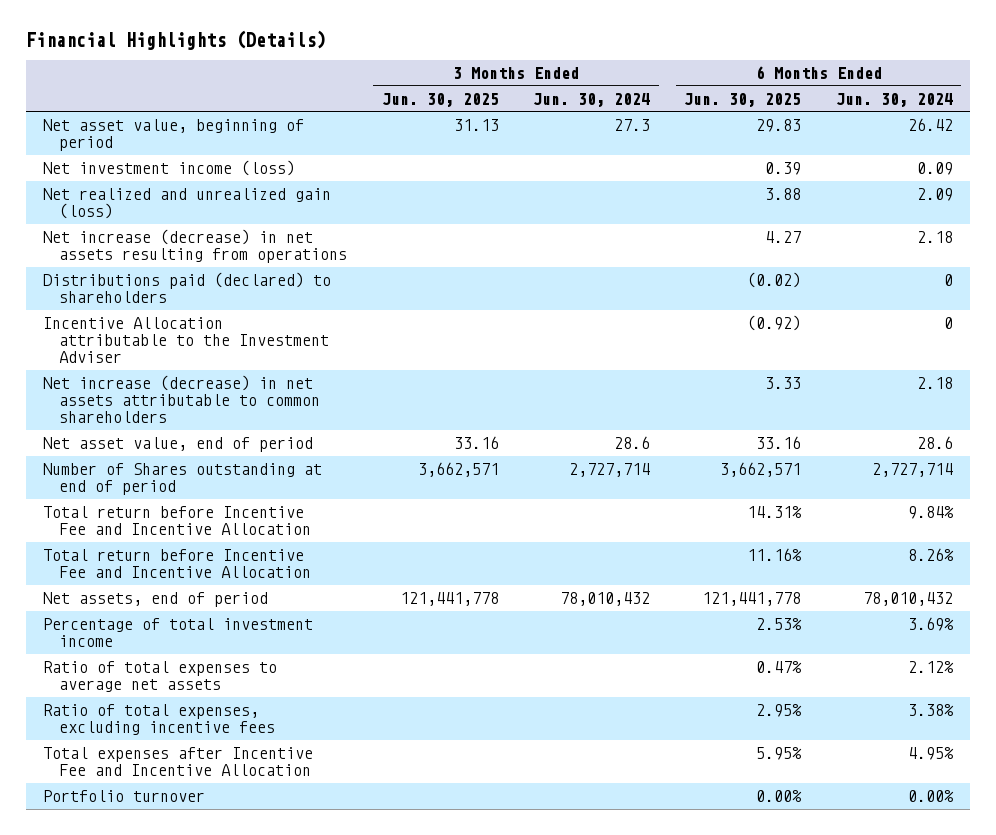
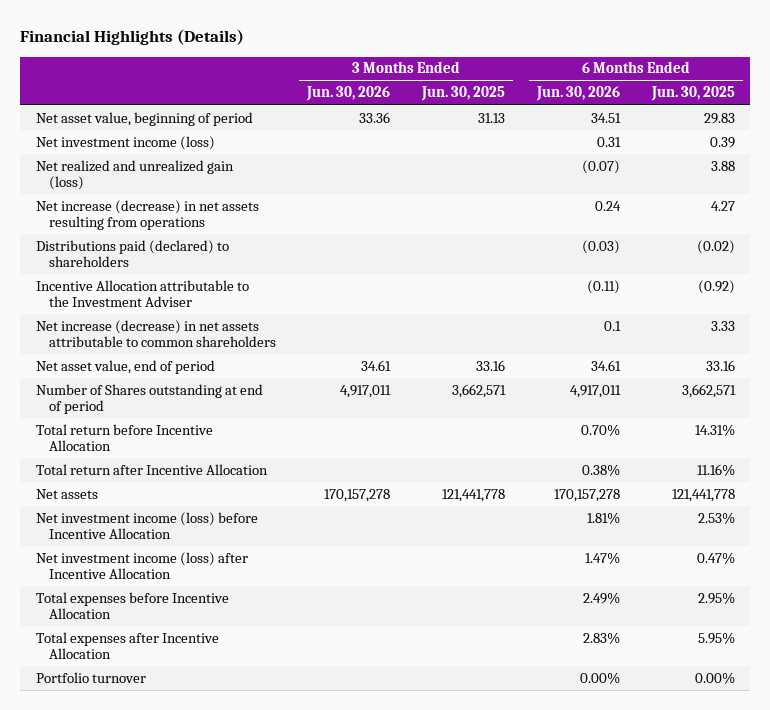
- | 3 Months Ended Jun. 30, 2025 | 3 Months Ended Jun. 30, 2024 | 6 Months Ended Jun. 30, 2025 | 6 Months Ended Jun. 30, 2024
+ | 3 Months Ended Jun. 30, 2026 | 3 Months Ended Jun. 30, 2025 | 6 Months Ended Jun. 30, 2026 | 6 Months Ended Jun. 30, 2025
- Total return before Incentive Fee and Incentive Allocation | | | 14.31% | 9.84%
- Total return before Incentive Fee and Incentive Allocation | | | 11.16% | 8.26%
- Net assets, end of period | 121,441,778 | 78,010,432 | 121,441,778 | 78,010,432
- Percentage of total investment income | | | 2.53% | 3.69%
- Ratio of total expenses to average net assets | | | 0.47% | 2.12%
- Ratio of total expenses, excluding incentive fees | | | 2.95% | 3.38%
- Total expenses after Incentive Fee and Incentive Allocation | | | 5.95% | 4.95%
+ Total return before Incentive Allocation | | | 0.70% | 14.31%
+ Total return after Incentive Allocation | | | 0.38% | 11.16%
+ Net assets | 170,157,278 | 121,441,778 | 170,157,278 | 121,441,778
+ Net investment income (loss) before Incentive Allocation | | | 1.81% | 2.53%
+ Net investment income (loss) after Incentive Allocation | | | 1.47% | 0.47%
+ Total expenses before Incentive Allocation | | | 2.49% | 2.95%
+ Total expenses after Incentive Allocation | | | 2.83% | 5.95%

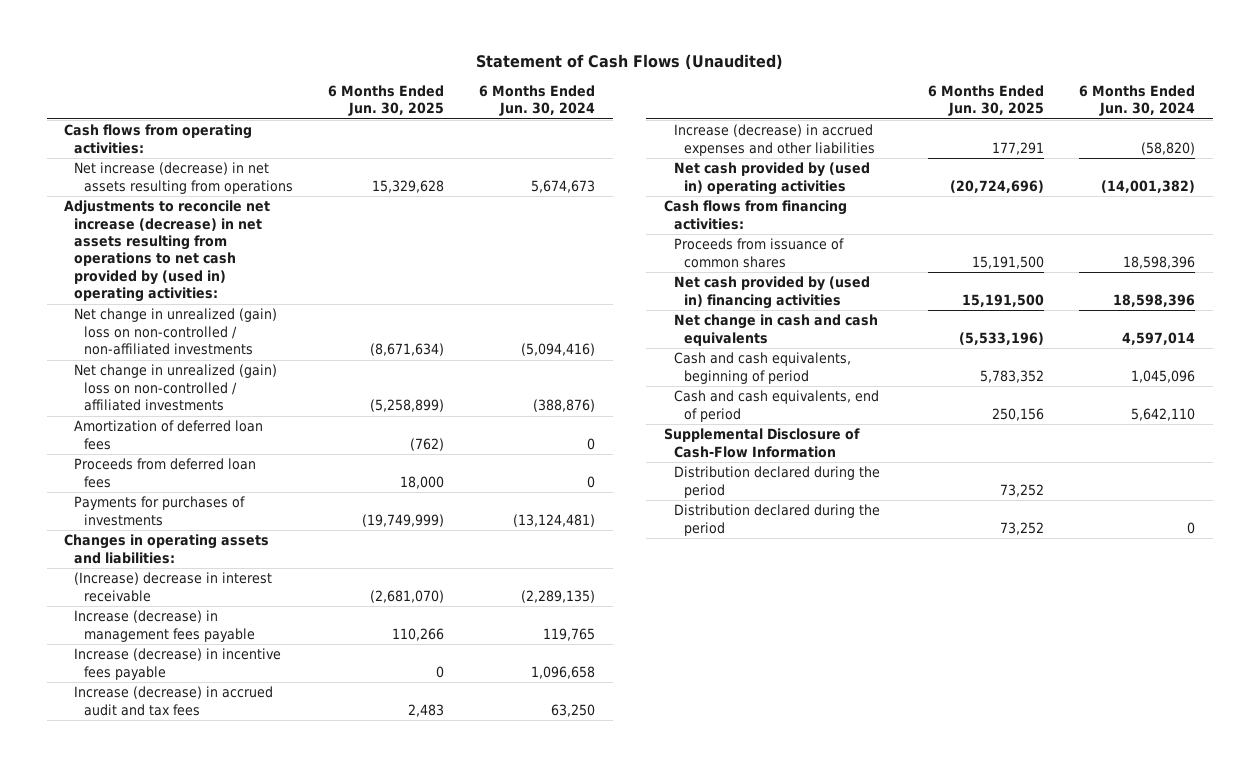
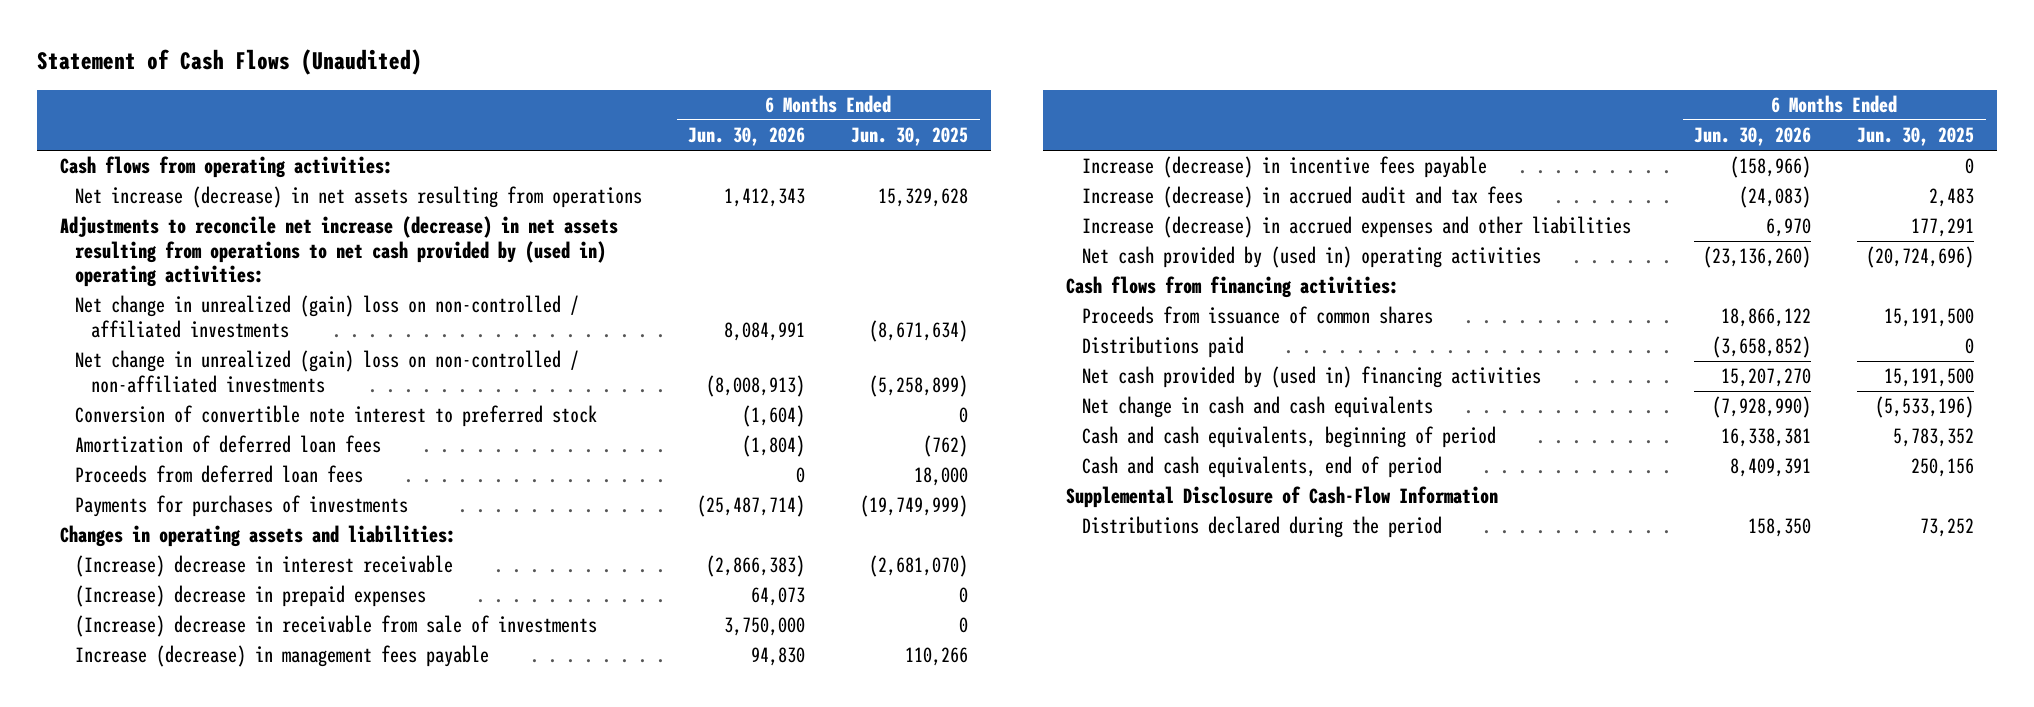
- | 6 Months Ended Jun. 30, 2025 | 6 Months Ended Jun. 30, 2024
+ | 6 Months Ended Jun. 30, 2026 | 6 Months Ended Jun. 30, 2025
- Net change in unrealized (gain) loss on non-controlled / non-affiliated investments | (8,671,634) | (5,094,416)
- Net change in unrealized (gain) loss on non-controlled / affiliated investments | (5,258,899) | (388,876)
+ Net change in unrealized (gain) loss on non-controlled / affiliated investments | 8,084,991 | (8,671,634)
+ Net change in unrealized (gain) loss on non-controlled / non-affiliated investments | (8,008,913) | (5,258,899)
+ Conversion of convertible note interest to preferred stock | (1,604) | 0
+ (Increase) decrease in prepaid expenses | 64,073 | 0
+ (Increase) decrease in receivable from sale of investments | 3,750,000 | 0
+ Distributions paid | (3,658,852) | 0
- Distribution declared during the period | 73,252 |
- Distribution declared during the period | 73,252 | 0
+ Distributions declared during the period | 158,350 | 73,252

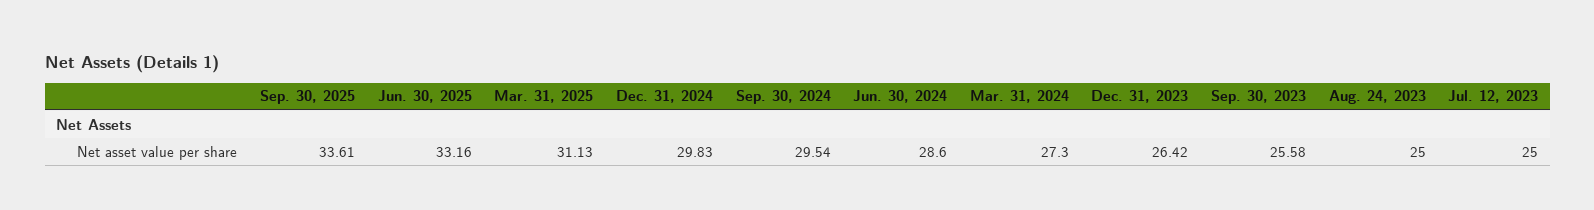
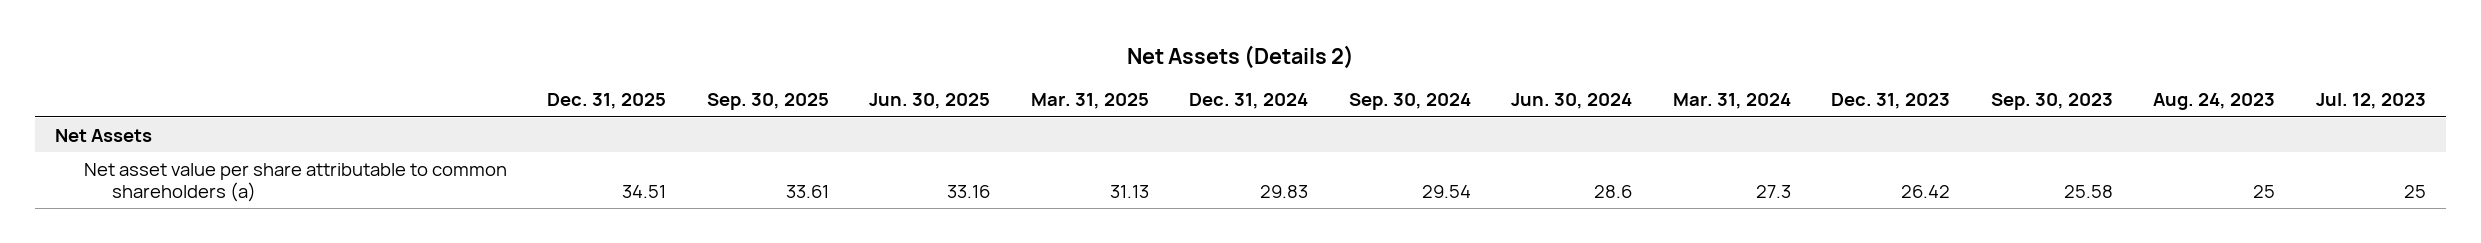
- Net Assets (Details 1)
+ Net Assets (Details 2)
- | Sep. 30, 2025 | Jun. 30, 2025 | Mar. 31, 2025 | Dec. 31, 2024 | Sep. 30, 2024 | Jun. 30, 2024 | Mar. 31, 2024 | Dec. 31, 2023 | Sep. 30, 2023 | Aug. 24, 2023 | Jul. 12, 2023
+ | Dec. 31, 2025 | Sep. 30, 2025 | Jun. 30, 2025 | Mar. 31, 2025 | Dec. 31, 2024 | Sep. 30, 2024 | Jun. 30, 2024 | Mar. 31, 2024 | Dec. 31, 2023 | Sep. 30, 2023 | Aug. 24, 2023 | Jul. 12, 2023
- Net asset value per share | 33.61 | 33.16 | 31.13 | 29.83 | 29.54 | 28.6 | 27.3 | 26.42 | 25.58 | 25 | 25
+ Net asset value per share attributable to common shareholders (a) | 34.51 | 33.61 | 33.16 | 31.13 | 29.83 | 29.54 | 28.6 | 27.3 | 26.42 | 25.58 | 25 | 25

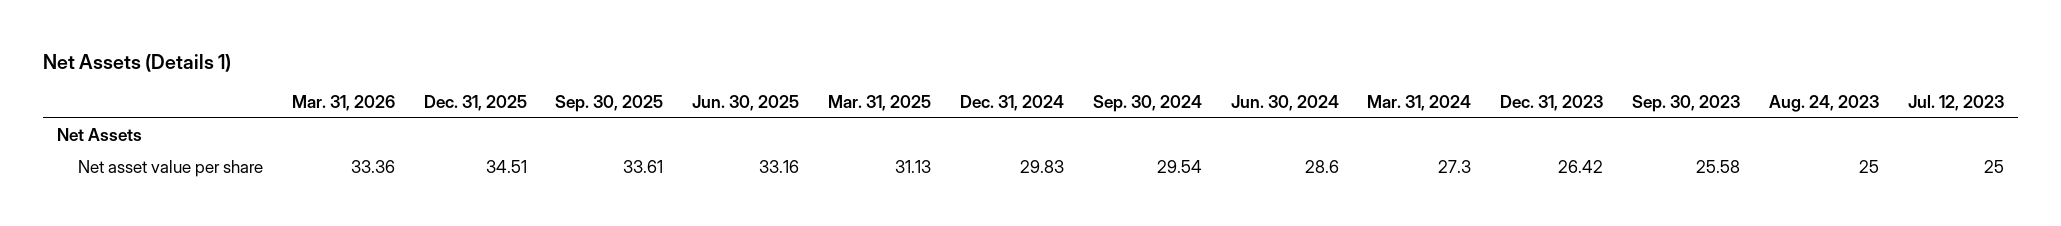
- Net Assets (Details 2)
+ Net Assets (Details 1)
- | Dec. 31, 2025 | Sep. 30, 2025 | Jun. 30, 2025 | Mar. 31, 2025 | Dec. 31, 2024 | Sep. 30, 2024 | Jun. 30, 2024 | Mar. 31, 2024 | Dec. 31, 2023 | Sep. 30, 2023 | Aug. 24, 2023 | Jul. 12, 2023
+ | Mar. 31, 2026 | Dec. 31, 2025 | Sep. 30, 2025 | Jun. 30, 2025 | Mar. 31, 2025 | Dec. 31, 2024 | Sep. 30, 2024 | Jun. 30, 2024 | Mar. 31, 2024 | Dec. 31, 2023 | Sep. 30, 2023 | Aug. 24, 2023 | Jul. 12, 2023
- Net asset value per share attributable to common shareholders (a) | 34.51 | 33.61 | 33.16 | 31.13 | 29.83 | 29.54 | 28.6 | 27.3 | 26.42 | 25.58 | 25 | 25
+ Net asset value per share | 33.36 | 34.51 | 33.61 | 33.16 | 31.13 | 29.83 | 29.54 | 28.6 | 27.3 | 26.42 | 25.58 | 25 | 25

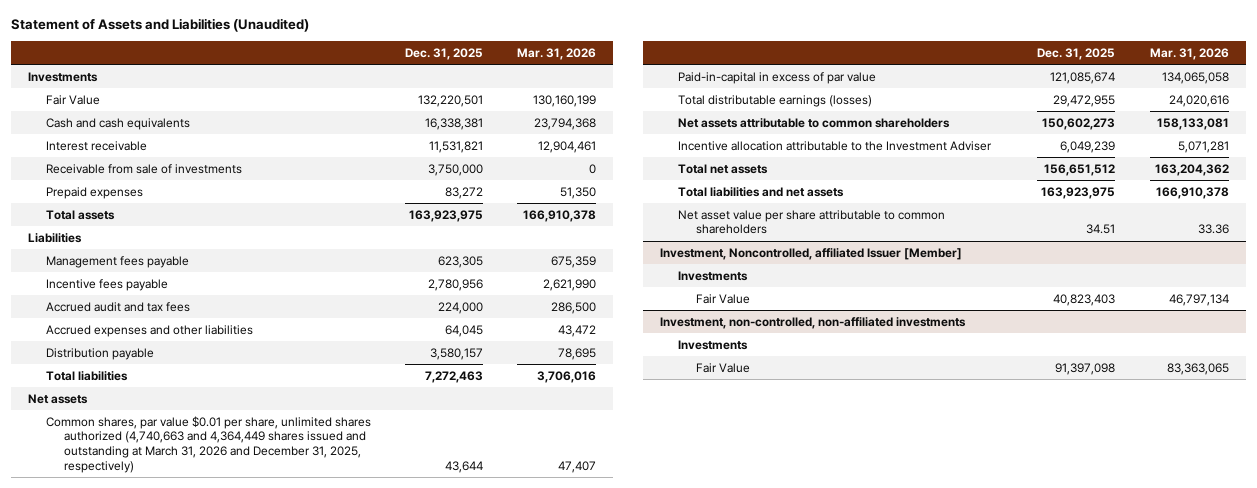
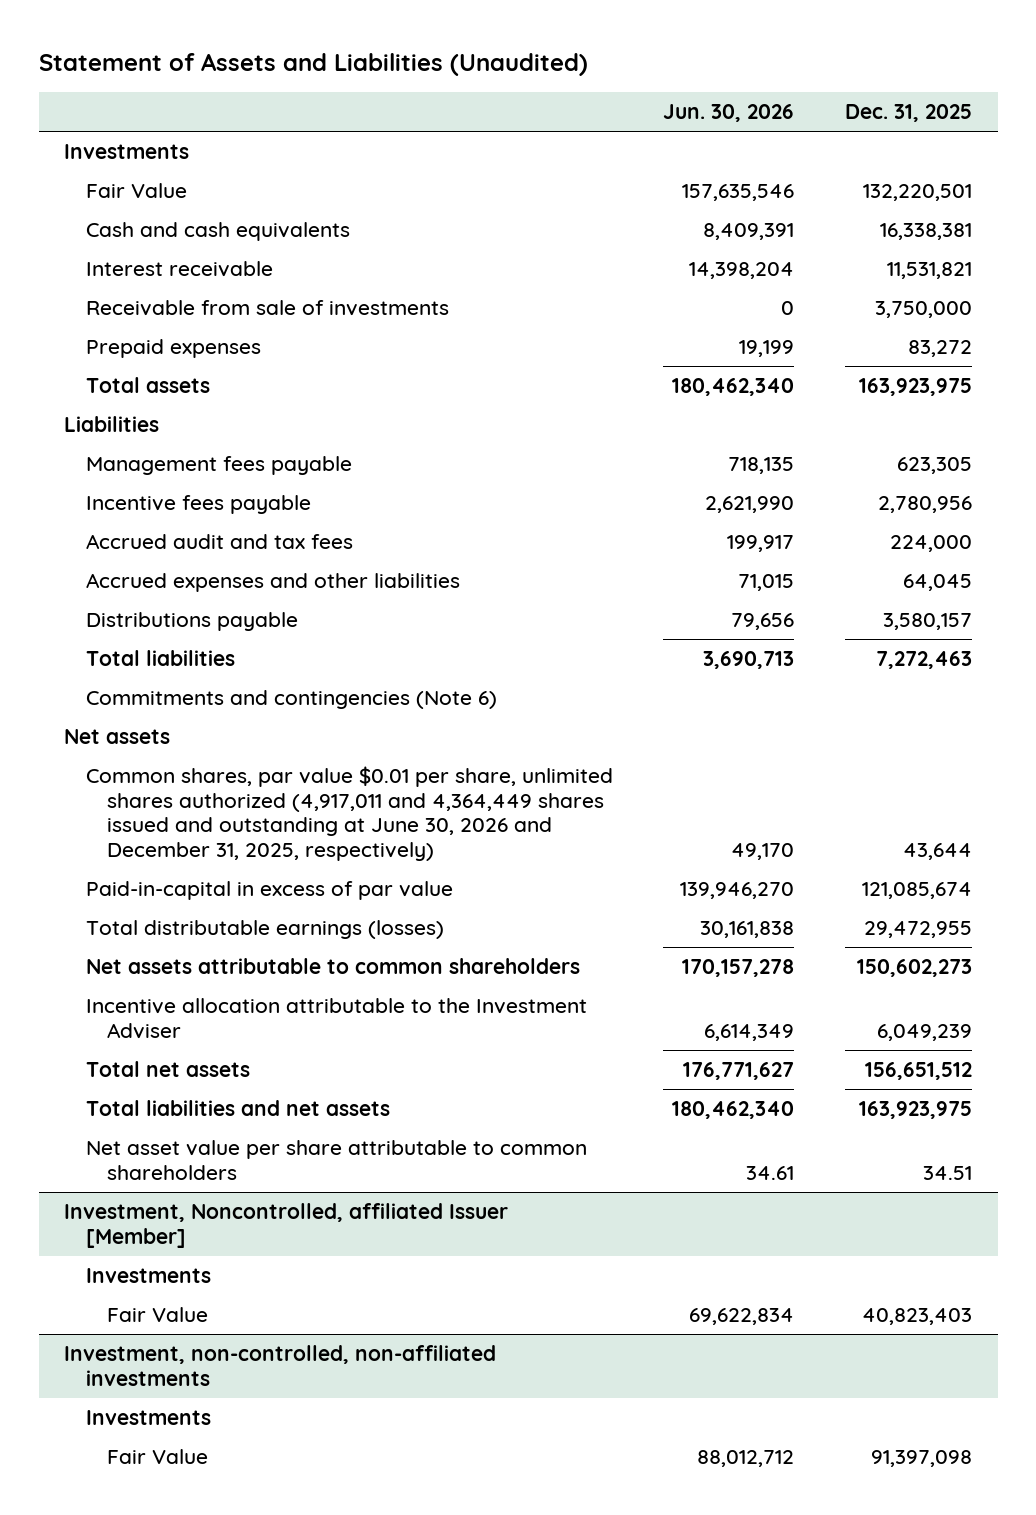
- | Dec. 31, 2025 | Mar. 31, 2026
+ | Jun. 30, 2026 | Dec. 31, 2025
- Distribution payable | 3,580,157 | 78,695
+ Distributions payable | 79,656 | 3,580,157
+ Commitments and contingencies (Note 6)
- Common shares, par value $0.01 per share, unlimited shares authorized (4,740,663 and 4,364,449 shares issued and outstanding at March 31, 2026 and December 31, 2025, respectively) | 43,644 | 47,407
+ Common shares, par value $0.01 per share, unlimited shares authorized (4,917,011 and 4,364,449 shares issued and outstanding at June 30, 2026 and December 31, 2025, respectively) | 49,170 | 43,644

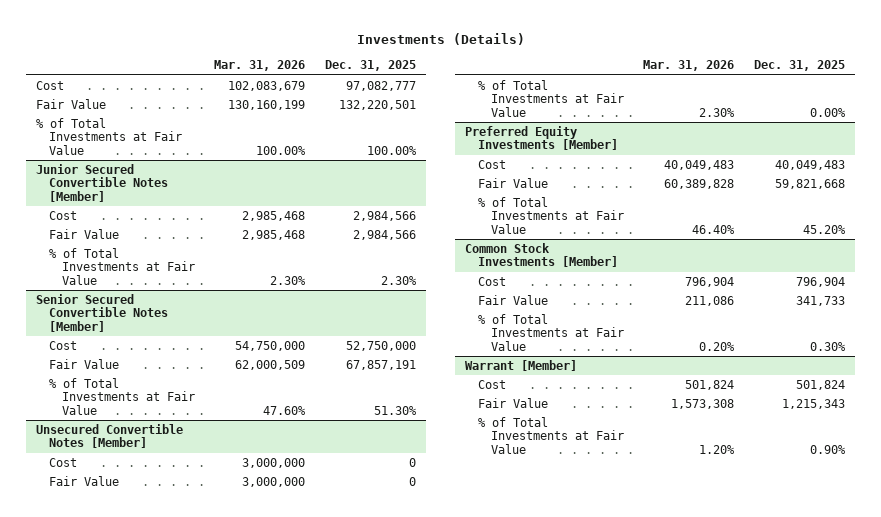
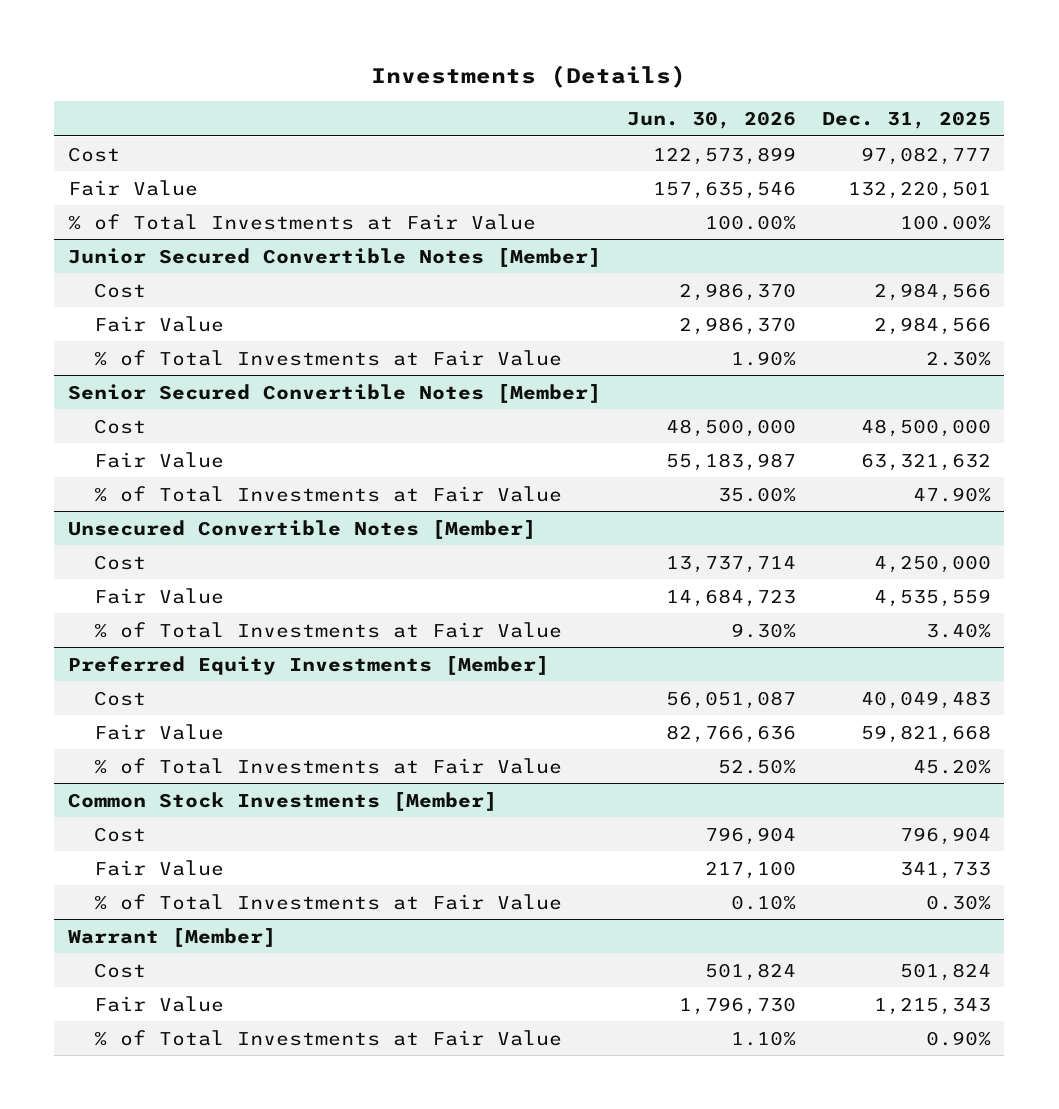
- | Mar. 31, 2026 | Dec. 31, 2025
+ | Jun. 30, 2026 | Dec. 31, 2025
@ Senior Secured Convertible Notes [Member]
- Cost | 54,750,000 | 52,750,000
- Fair Value | 62,000,509 | 67,857,191
- % of Total Investments at Fair Value | 47.60% | 51.30%
+ Cost | 48,500,000 | 48,500,000
+ Fair Value | 55,183,987 | 63,321,632
+ % of Total Investments at Fair Value | 35.00% | 47.90%
@ Unsecured Convertible Notes [Member]
- Cost | 3,000,000 | 0
- Fair Value | 3,000,000 | 0
- % of Total Investments at Fair Value | 2.30% | 0.00%
+ Cost | 13,737,714 | 4,250,000
+ Fair Value | 14,684,723 | 4,535,559
+ % of Total Investments at Fair Value | 9.30% | 3.40%

